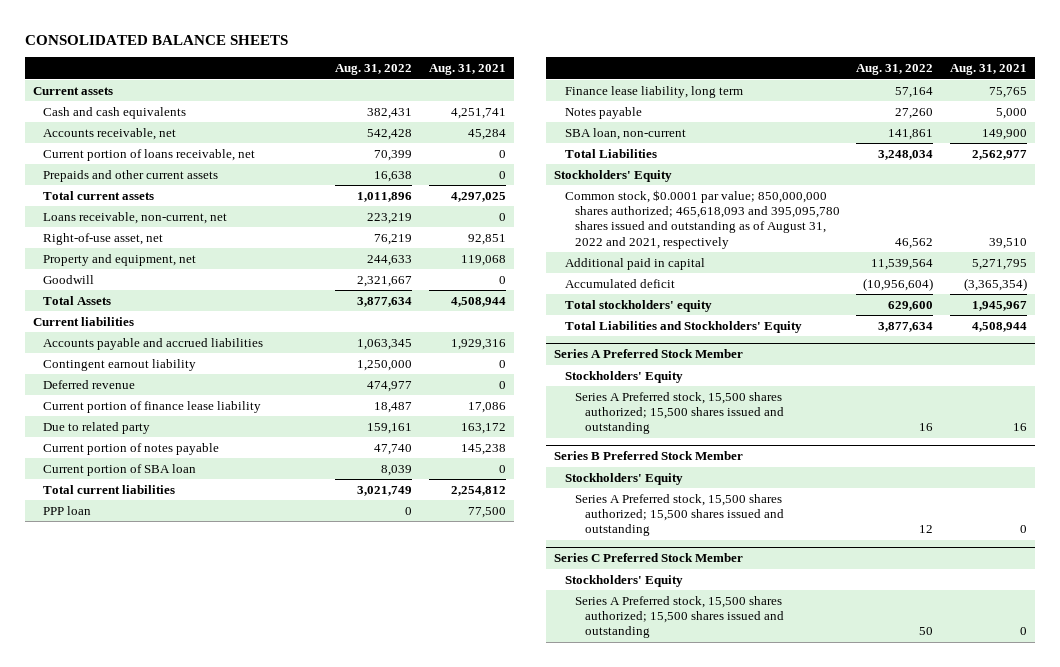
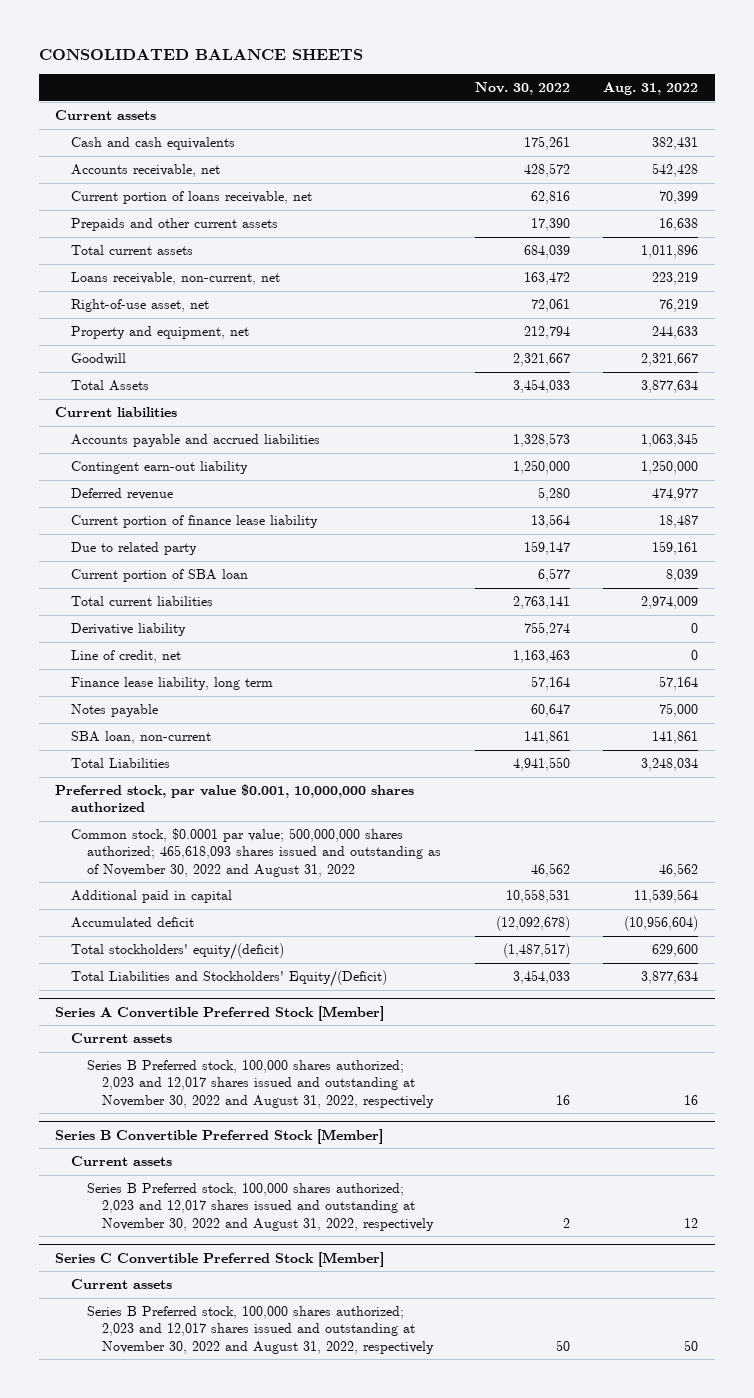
- | Aug. 31, 2022 | Aug. 31, 2021
+ | Nov. 30, 2022 | Aug. 31, 2022
- Contingent earnout liability | 1,250,000 | 0
+ Contingent earn-out liability | 1,250,000 | 1,250,000
- Current portion of notes payable | 47,740 | 145,238
- Total current liabilities | 3,021,749 | 2,254,812
- PPP loan | 0 | 77,500
+ Total current liabilities | 2,763,141 | 2,974,009
+ Derivative liability | 755,274 | 0
+ Line of credit, net | 1,163,463 | 0
- Notes payable | 27,260 | 5,000
+ Notes payable | 60,647 | 75,000
- Stockholders' Equity
- Common stock, $0.0001 par value; 850,000,000 shares authorized; 465,618,093 and 395,095,780 shares issued and outstanding as of August 31, 2022 and 2021, respectively | 46,562 | 39,510
+ Preferred stock, par value $0.001, 10,000,000 shares authorized
+ Common stock, $0.0001 par value; 500,000,000 shares authorized; 465,618,093 shares issued and outstanding as of November 30, 2022 and August 31, 2022 | 46,562 | 46,562
- Total stockholders' equity | 629,600 | 1,945,967
- Total Liabilities and Stockholders' Equity | 3,877,634 | 4,508,944
- Series A Preferred Stock Member
- Stockholders' Equity
- Series A Preferred stock, 15,500 shares authorized; 15,500 shares issued and outstanding | 16 | 16
- Series B Preferred Stock Member
- Stockholders' Equity
- Series A Preferred stock, 15,500 shares authorized; 15,500 shares issued and outstanding | 12 | 0
- Series C Preferred Stock Member
- Stockholders' Equity
- Series A Preferred stock, 15,500 shares authorized; 15,500 shares issued and outstanding | 50 | 0
+ Total stockholders' equity/(deficit) | (1,487,517) | 629,600
+ Total Liabilities and Stockholders' Equity/(Deficit) | 3,454,033 | 3,877,634
+ Series A Convertible Preferred Stock [Member]
+ Current assets
+ Series B Preferred stock, 100,000 shares authorized; 2,023 and 12,017 shares issued and outstanding at November 30, 2022 and August 31, 2022, respectively | 16 | 16
+ Series B Convertible Preferred Stock [Member]
+ Current assets
+ Series B Preferred stock, 100,000 shares authorized; 2,023 and 12,017 shares issued and outstanding at November 30, 2022 and August 31, 2022, respectively | 2 | 12
+ Series C Convertible Preferred Stock [Member]
+ Current assets
+ Series B Preferred stock, 100,000 shares authorized; 2,023 and 12,017 shares issued and outstanding at November 30, 2022 and August 31, 2022, respectively | 50 | 50

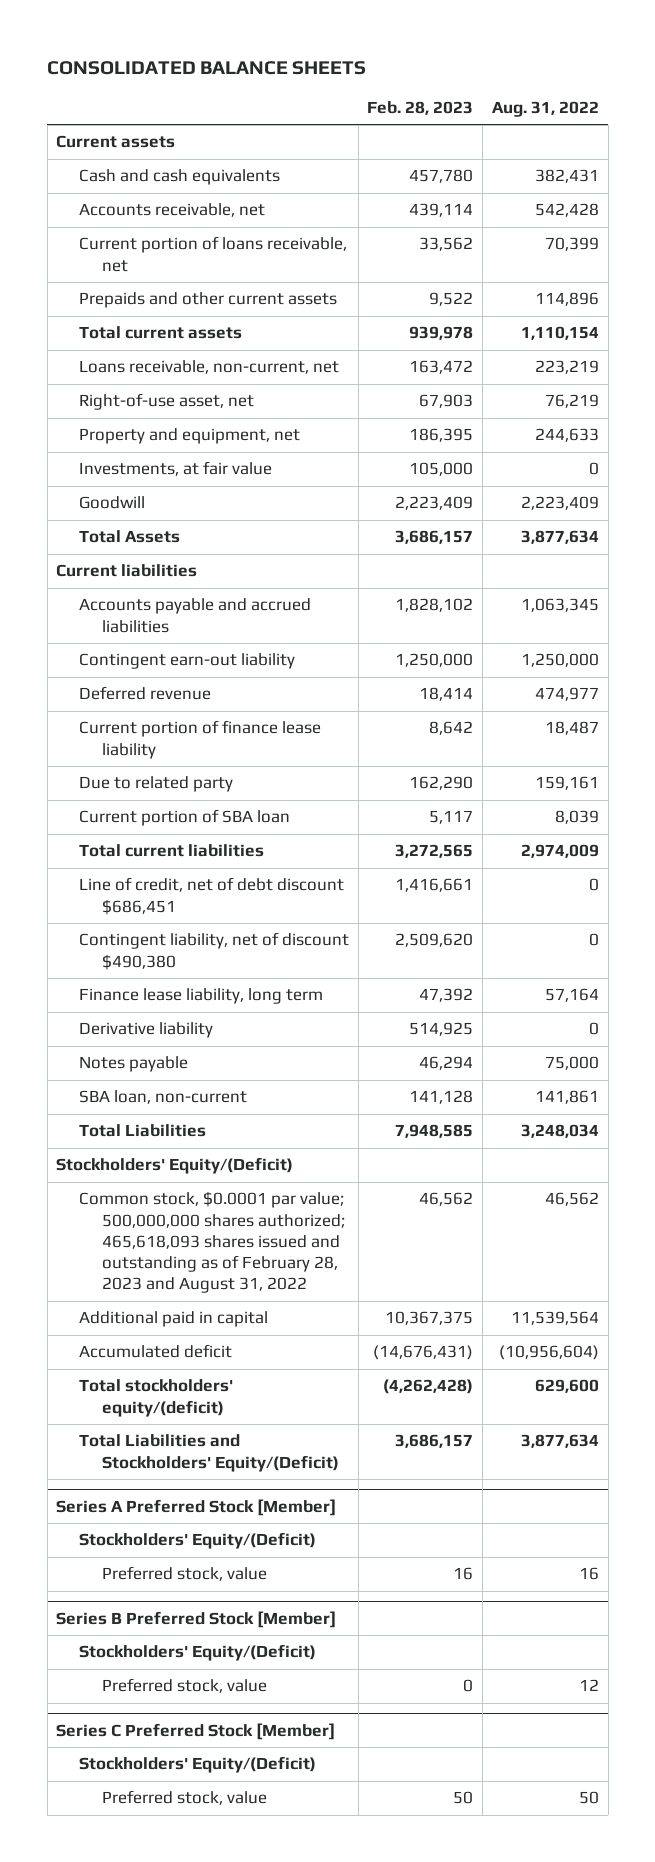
- | Nov. 30, 2022 | Aug. 31, 2022
+ | Feb. 28, 2023 | Aug. 31, 2022
- Prepaids and other current assets | 17,390 | 16,638
- Total current assets | 684,039 | 1,011,896
+ Prepaids and other current assets | 9,522 | 114,896
+ Total current assets | 939,978 | 1,110,154
- Goodwill | 2,321,667 | 2,321,667
+ Investments, at fair value | 105,000 | 0
+ Goodwill | 2,223,409 | 2,223,409
- Line of credit, net | 1,163,463 | 0
+ Line of credit, net of debt discount $686,451 | 1,416,661 | 0
+ Contingent liability, net of discount $490,380 | 2,509,620 | 0
moved down: Derivative liability | 514,925 | 0
- Preferred stock, par value $0.001, 10,000,000 shares authorized
- Common stock, $0.0001 par value; 500,000,000 shares authorized; 465,618,093 shares issued and outstanding as of November 30, 2022 and August 31, 2022 | 46,562 | 46,562
+ Stockholders' Equity/(Deficit)
+ Common stock, $0.0001 par value; 500,000,000 shares authorized; 465,618,093 shares issued and outstanding as of February 28, 2023 and August 31, 2022 | 46,562 | 46,562
- Series A Convertible Preferred Stock [Member]
- Current assets
- Series B Preferred stock, 100,000 shares authorized; 2,023 and 12,017 shares issued and outstanding at November 30, 2022 and August 31, 2022, respectively | 16 | 16
- Series B Convertible Preferred Stock [Member]
- Current assets
- Series B Preferred stock, 100,000 shares authorized; 2,023 and 12,017 shares issued and outstanding at November 30, 2022 and August 31, 2022, respectively | 2 | 12
- Series C Convertible Preferred Stock [Member]
- Current assets
- Series B Preferred stock, 100,000 shares authorized; 2,023 and 12,017 shares issued and outstanding at November 30, 2022 and August 31, 2022, respectively | 50 | 50
+ Series A Preferred Stock [Member]
+ Stockholders' Equity/(Deficit)
+ Preferred stock, value | 16 | 16
+ Series B Preferred Stock [Member]
+ Stockholders' Equity/(Deficit)
+ Preferred stock, value | 0 | 12
+ Series C Preferred Stock [Member]
+ Stockholders' Equity/(Deficit)
+ Preferred stock, value | 50 | 50

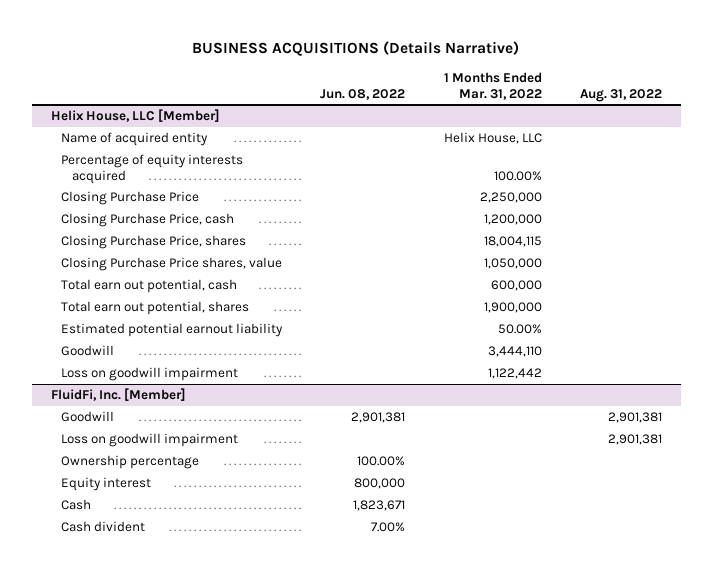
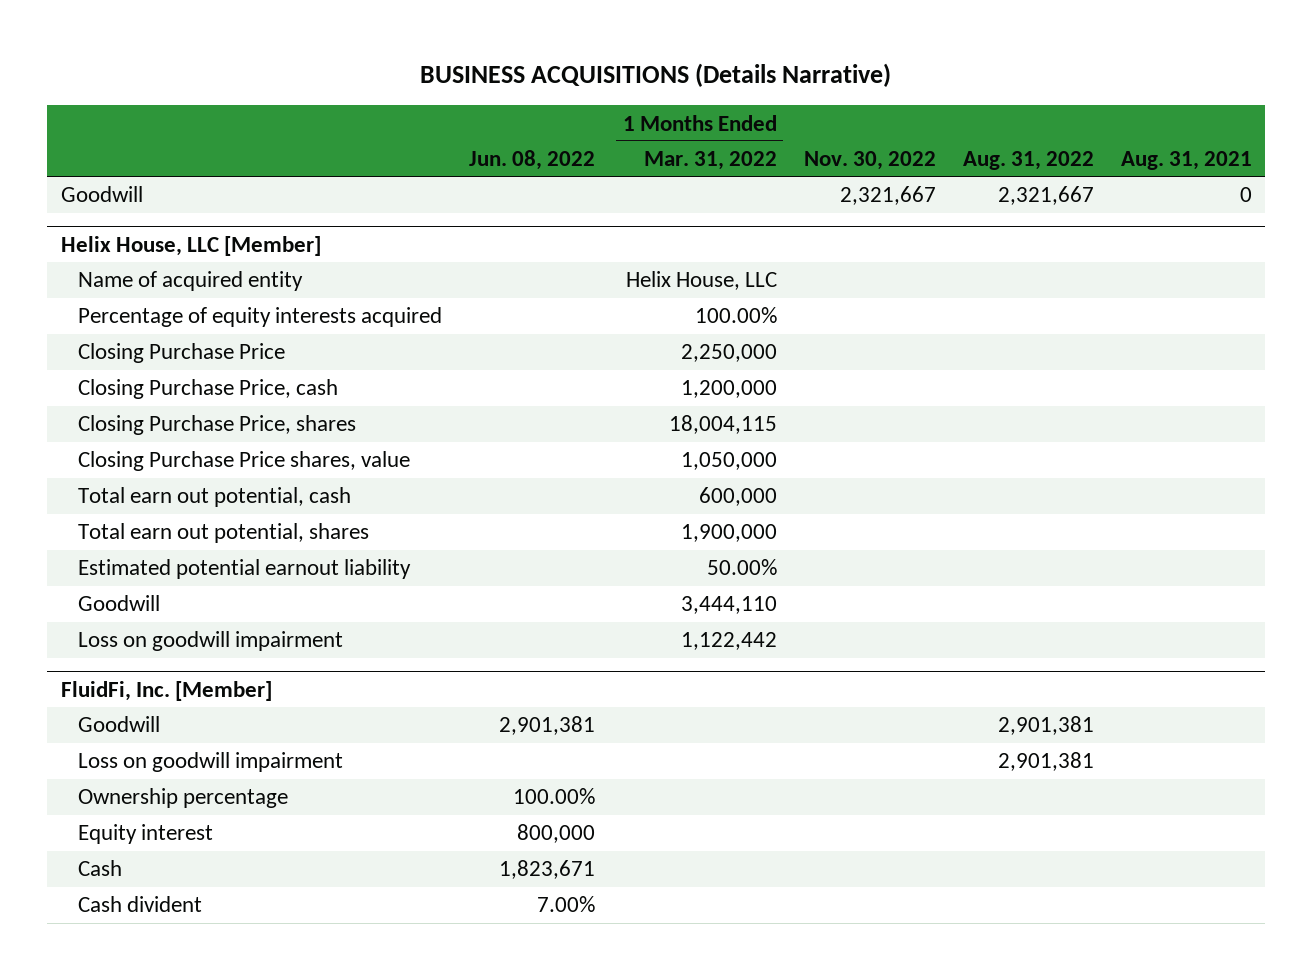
- | Jun. 08, 2022 | 1 Months Ended Mar. 31, 2022 | Aug. 31, 2022
+ | Jun. 08, 2022 | 1 Months Ended Mar. 31, 2022 | Nov. 30, 2022 | Aug. 31, 2022 | Aug. 31, 2021
+ Goodwill | | | 2,321,667 | 2,321,667 | 0

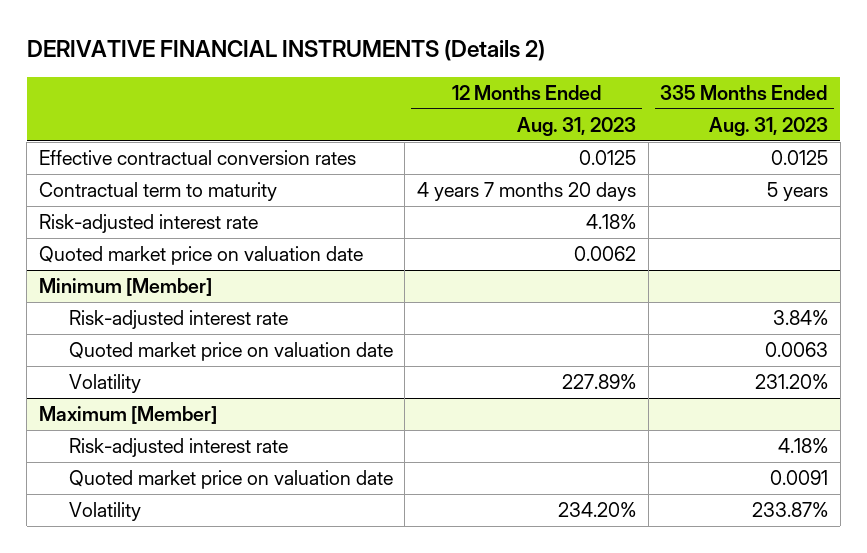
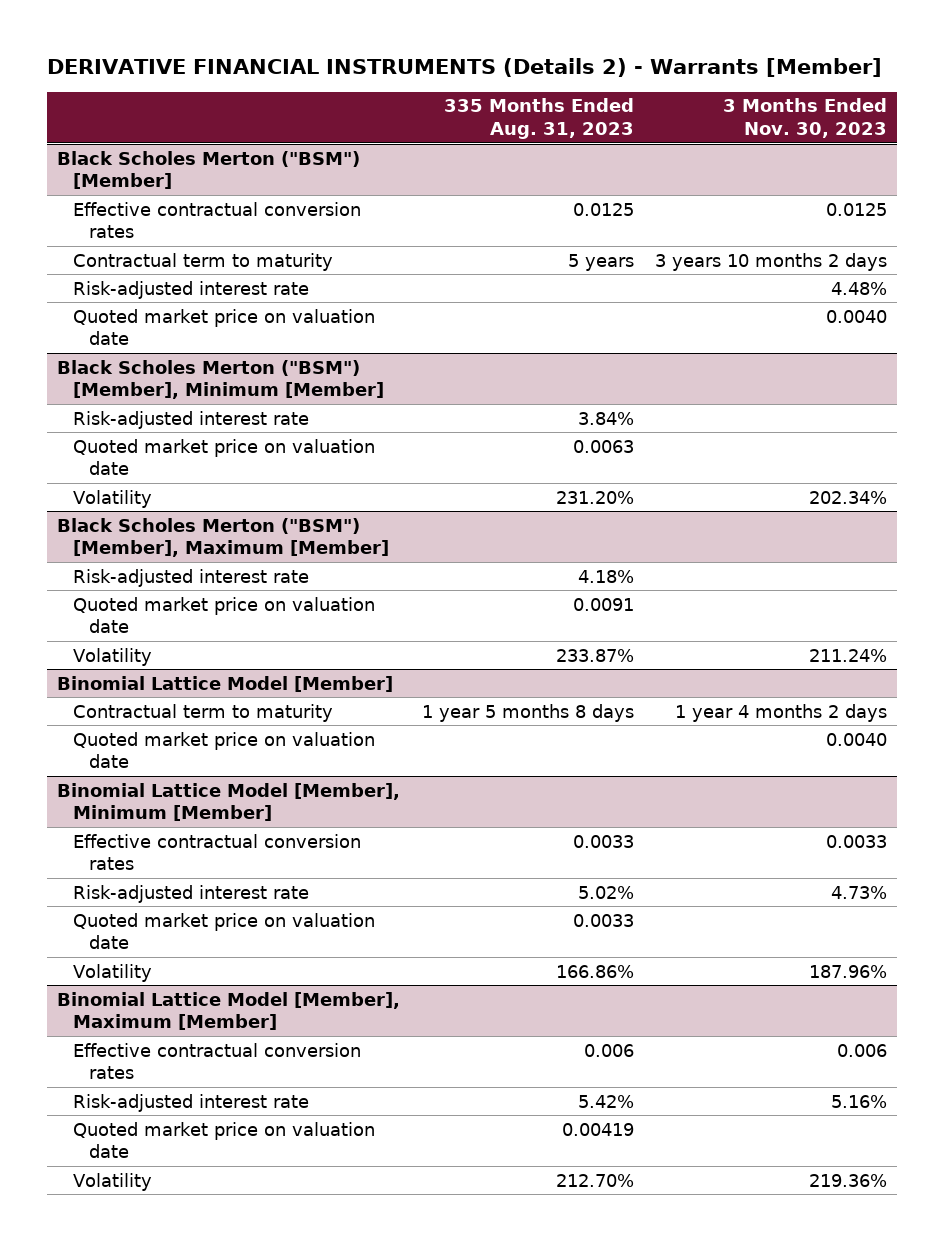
- DERIVATIVE FINANCIAL INSTRUMENTS (Details 2)
+ DERIVATIVE FINANCIAL INSTRUMENTS (Details 2) - Warrants [Member]
- | 12 Months Ended Aug. 31, 2023 | 335 Months Ended Aug. 31, 2023
+ | 335 Months Ended Aug. 31, 2023 | 3 Months Ended Nov. 30, 2023
+ Black Scholes Merton ("BSM") [Member]
- Minimum [Member]
+ Black Scholes Merton ("BSM") [Member], Minimum [Member]
- Maximum [Member]
+ Black Scholes Merton ("BSM") [Member], Maximum [Member]
+ Binomial Lattice Model [Member]
+ Contractual term to maturity | 1 year 5 months 8 days | 1 year 4 months 2 days
+ Quoted market price on valuation date | | 0.0040
+ Binomial Lattice Model [Member], Minimum [Member]
+ Effective contractual conversion rates | 0.0033 | 0.0033
+ Risk-adjusted interest rate | 5.02% | 4.73%
+ Quoted market price on valuation date | 0.0033 |
+ Volatility | 166.86% | 187.96%
+ Binomial Lattice Model [Member], Maximum [Member]
+ Effective contractual conversion rates | 0.006 | 0.006
+ Risk-adjusted interest rate | 5.42% | 5.16%
+ Quoted market price on valuation date | 0.00419 |
+ Volatility | 212.70% | 219.36%

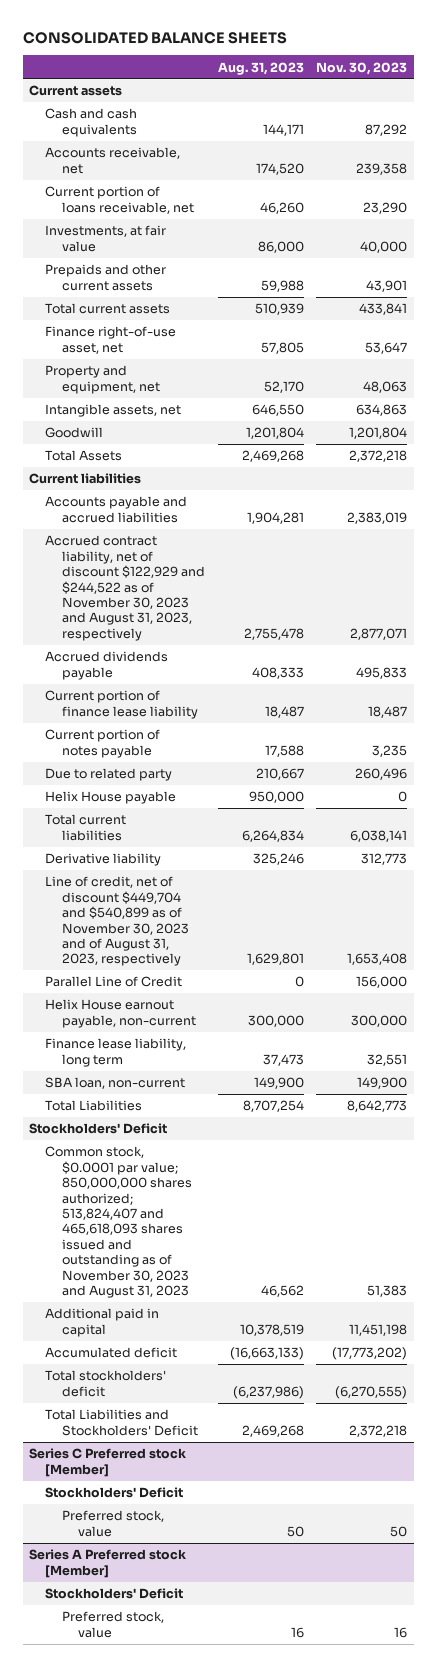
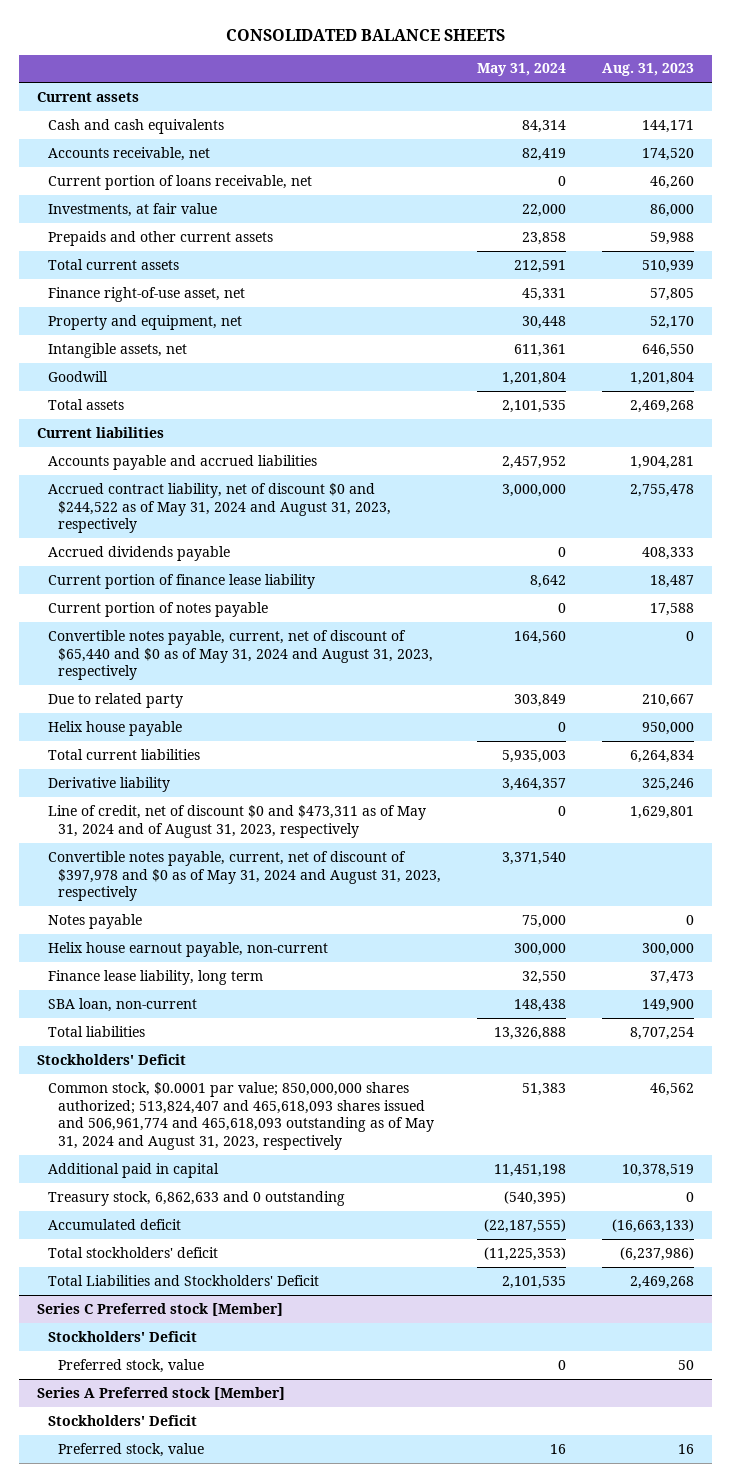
- | Aug. 31, 2023 | Nov. 30, 2023
+ | May 31, 2024 | Aug. 31, 2023
- Total Assets | 2,469,268 | 2,372,218
+ Total assets | 2,101,535 | 2,469,268
- Accrued contract liability, net of discount $122,929 and $244,522 as of November 30, 2023 and August 31, 2023, respectively | 2,755,478 | 2,877,071
+ Accrued contract liability, net of discount $0 and $244,522 as of May 31, 2024 and August 31, 2023, respectively | 3,000,000 | 2,755,478
+ Convertible notes payable, current, net of discount of $65,440 and $0 as of May 31, 2024 and August 31, 2023, respectively | 164,560 | 0
- Helix House payable | 950,000 | 0
+ Helix house payable | 0 | 950,000
- Line of credit, net of discount $449,704 and $540,899 as of November 30, 2023 and of August 31, 2023, respectively | 1,629,801 | 1,653,408
- Parallel Line of Credit | 0 | 156,000
- Helix House earnout payable, non-current | 300,000 | 300,000
+ Line of credit, net of discount $0 and $473,311 as of May 31, 2024 and of August 31, 2023, respectively | 0 | 1,629,801
+ Convertible notes payable, current, net of discount of $397,978 and $0 as of May 31, 2024 and August 31, 2023, respectively | 3,371,540 |
+ Notes payable | 75,000 | 0
+ Helix house earnout payable, non-current | 300,000 | 300,000
- Total Liabilities | 8,707,254 | 8,642,773
+ Total liabilities | 13,326,888 | 8,707,254
- Common stock, $0.0001 par value; 850,000,000 shares authorized; 513,824,407 and 465,618,093 shares issued and outstanding as of November 30, 2023 and August 31, 2023 | 46,562 | 51,383
+ Common stock, $0.0001 par value; 850,000,000 shares authorized; 513,824,407 and 465,618,093 shares issued and 506,961,774 and 465,618,093 outstanding as of May 31, 2024 and August 31, 2023, respectively | 51,383 | 46,562
+ Treasury stock, 6,862,633 and 0 outstanding | (540,395) | 0

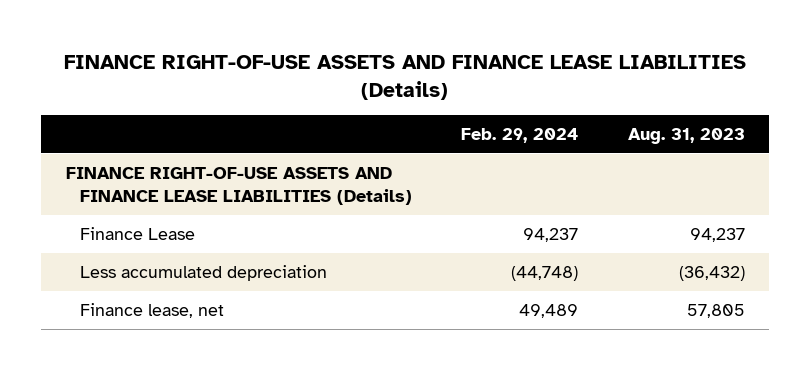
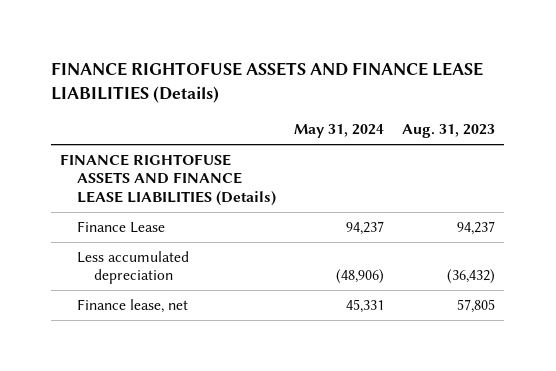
- FINANCE RIGHT-OF-USE ASSETS AND FINANCE LEASE LIABILITIES (Details)
+ FINANCE RIGHTOFUSE ASSETS AND FINANCE LEASE LIABILITIES (Details)
- | Feb. 29, 2024 | Aug. 31, 2023
+ | May 31, 2024 | Aug. 31, 2023
- FINANCE RIGHT-OF-USE ASSETS AND FINANCE LEASE LIABILITIES (Details)
+ FINANCE RIGHTOFUSE ASSETS AND FINANCE LEASE LIABILITIES (Details)

